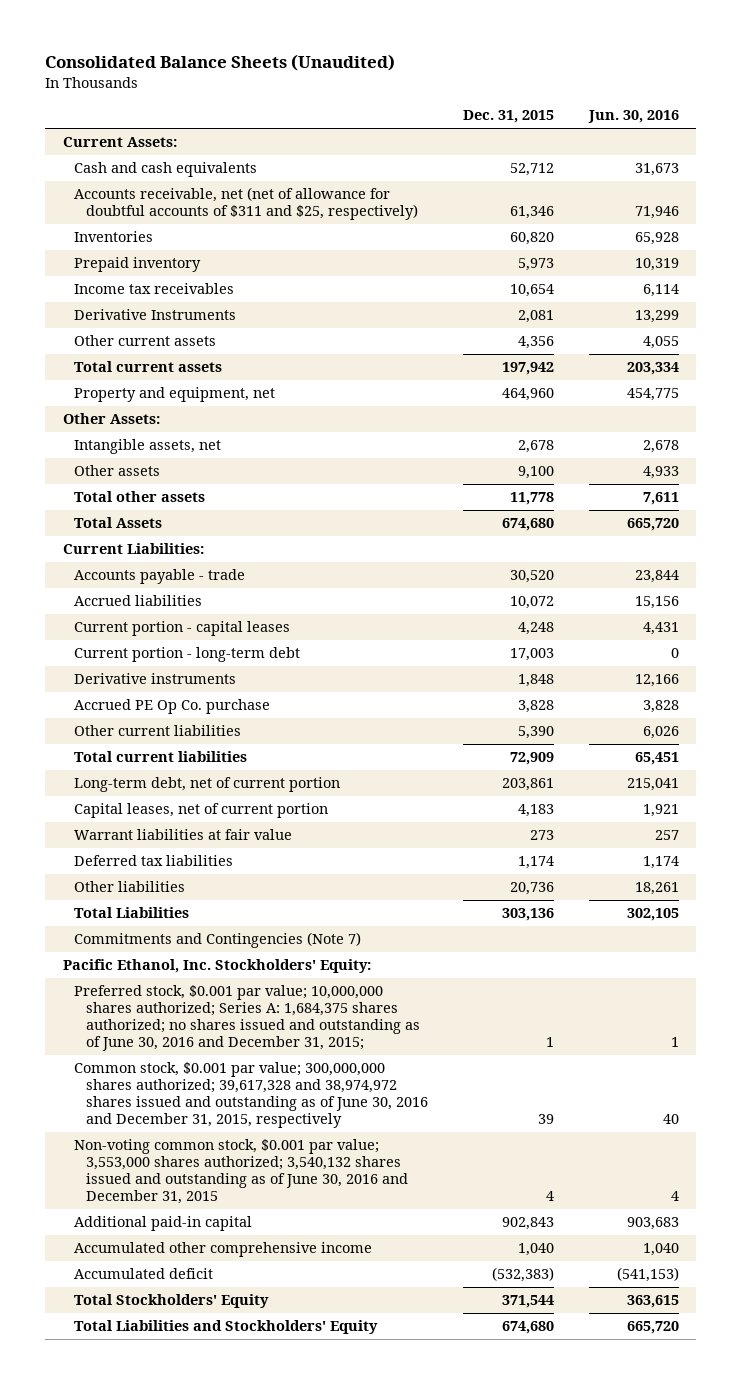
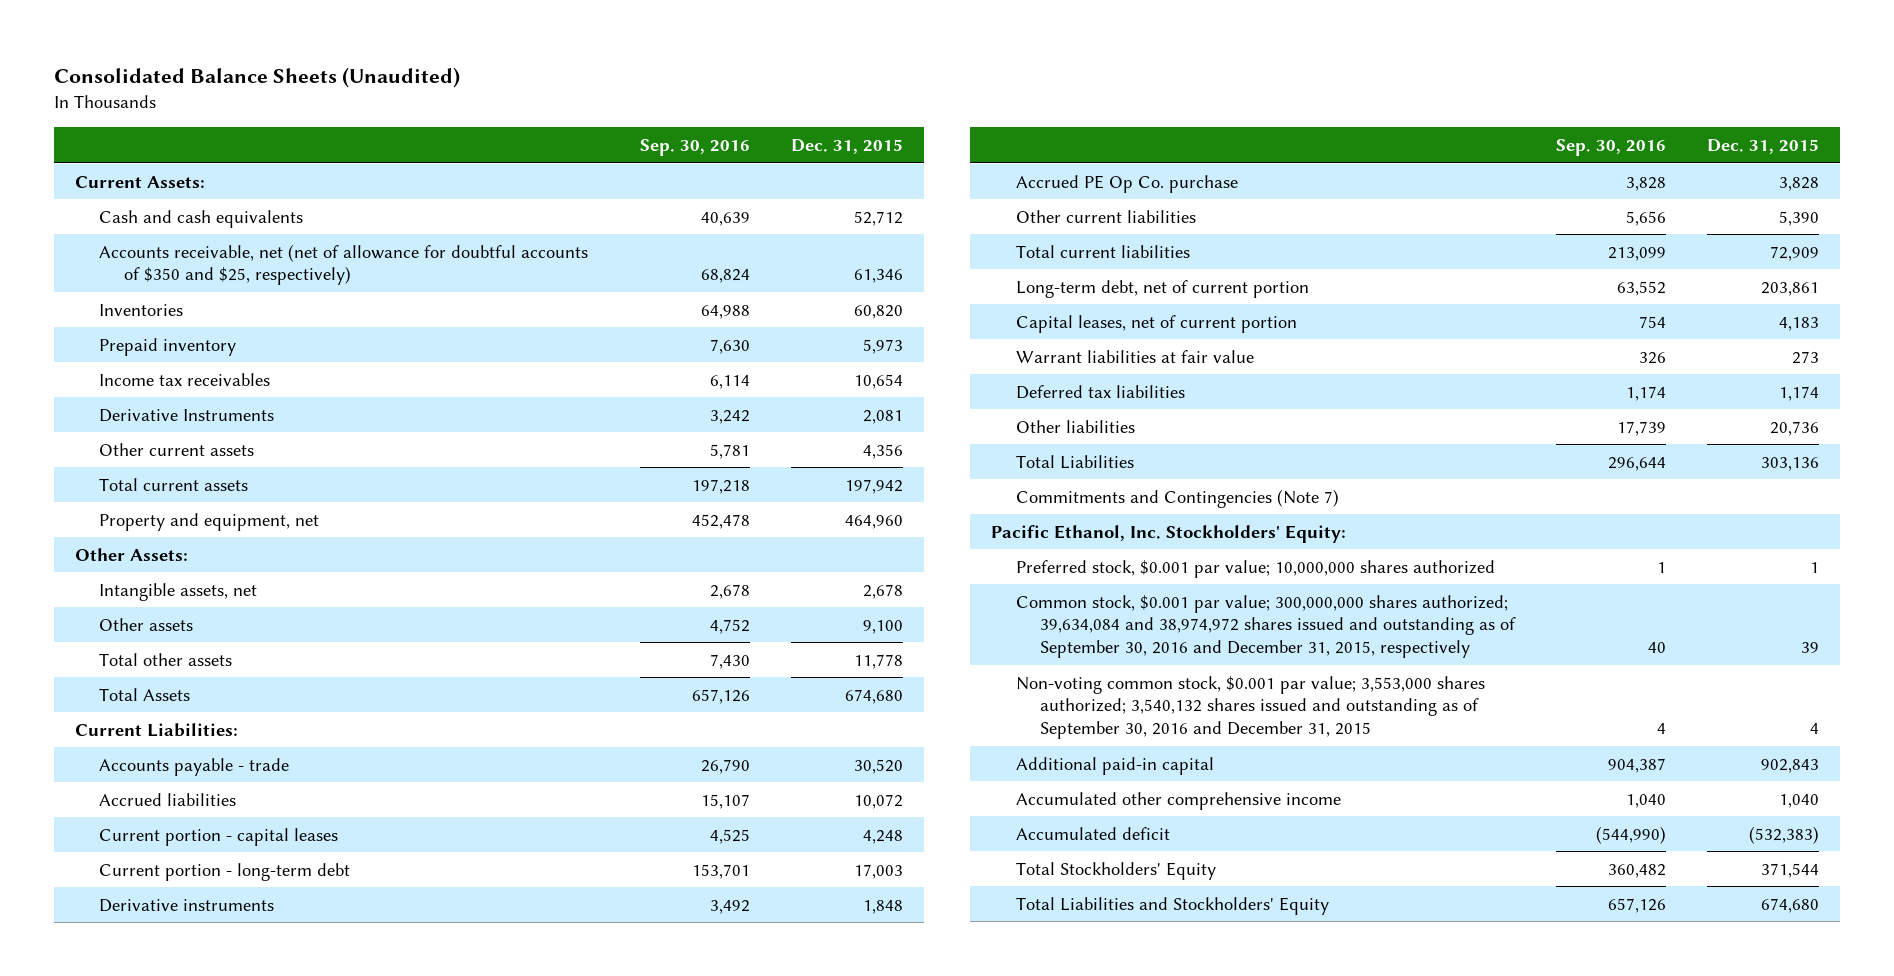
- | Dec. 31, 2015 | Jun. 30, 2016
+ | Sep. 30, 2016 | Dec. 31, 2015
- Accounts receivable, net (net of allowance for doubtful accounts of $311 and $25, respectively) | 61,346 | 71,946
+ Accounts receivable, net (net of allowance for doubtful accounts of $350 and $25, respectively) | 68,824 | 61,346
- Preferred stock, $0.001 par value; 10,000,000 shares authorized; Series A: 1,684,375 shares authorized; no shares issued and outstanding as of June 30, 2016 and December 31, 2015; | 1 | 1
- Common stock, $0.001 par value; 300,000,000 shares authorized; 39,617,328 and 38,974,972 shares issued and outstanding as of June 30, 2016 and December 31, 2015, respectively | 39 | 40
- Non-voting common stock, $0.001 par value; 3,553,000 shares authorized; 3,540,132 shares issued and outstanding as of June 30, 2016 and December 31, 2015 | 4 | 4
+ Preferred stock, $0.001 par value; 10,000,000 shares authorized | 1 | 1
+ Common stock, $0.001 par value; 300,000,000 shares authorized; 39,634,084 and 38,974,972 shares issued and outstanding as of September 30, 2016 and December 31, 2015, respectively | 40 | 39
+ Non-voting common stock, $0.001 par value; 3,553,000 shares authorized; 3,540,132 shares issued and outstanding as of September 30, 2016 and December 31, 2015 | 4 | 4

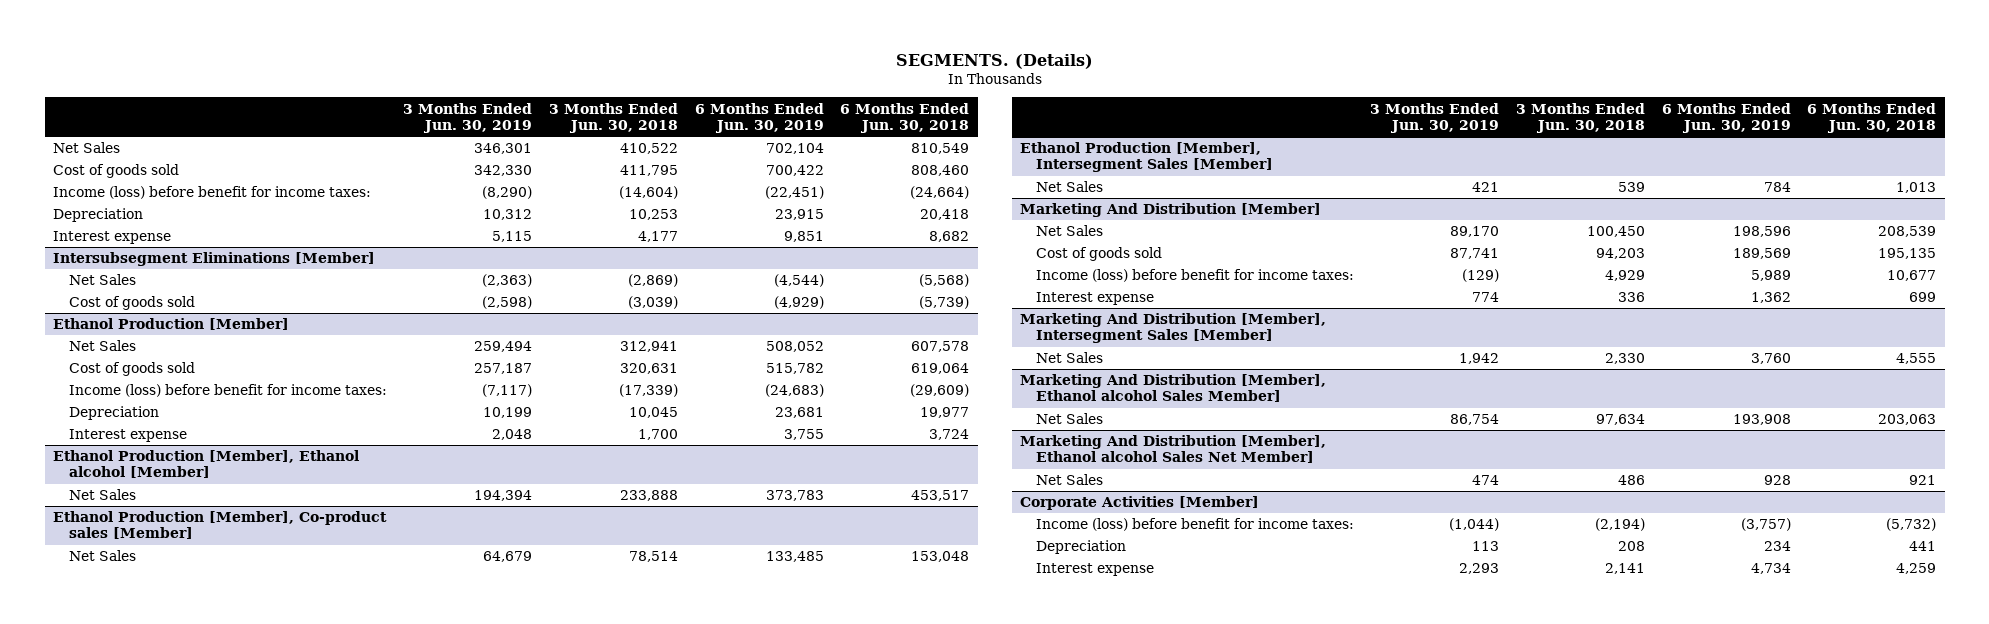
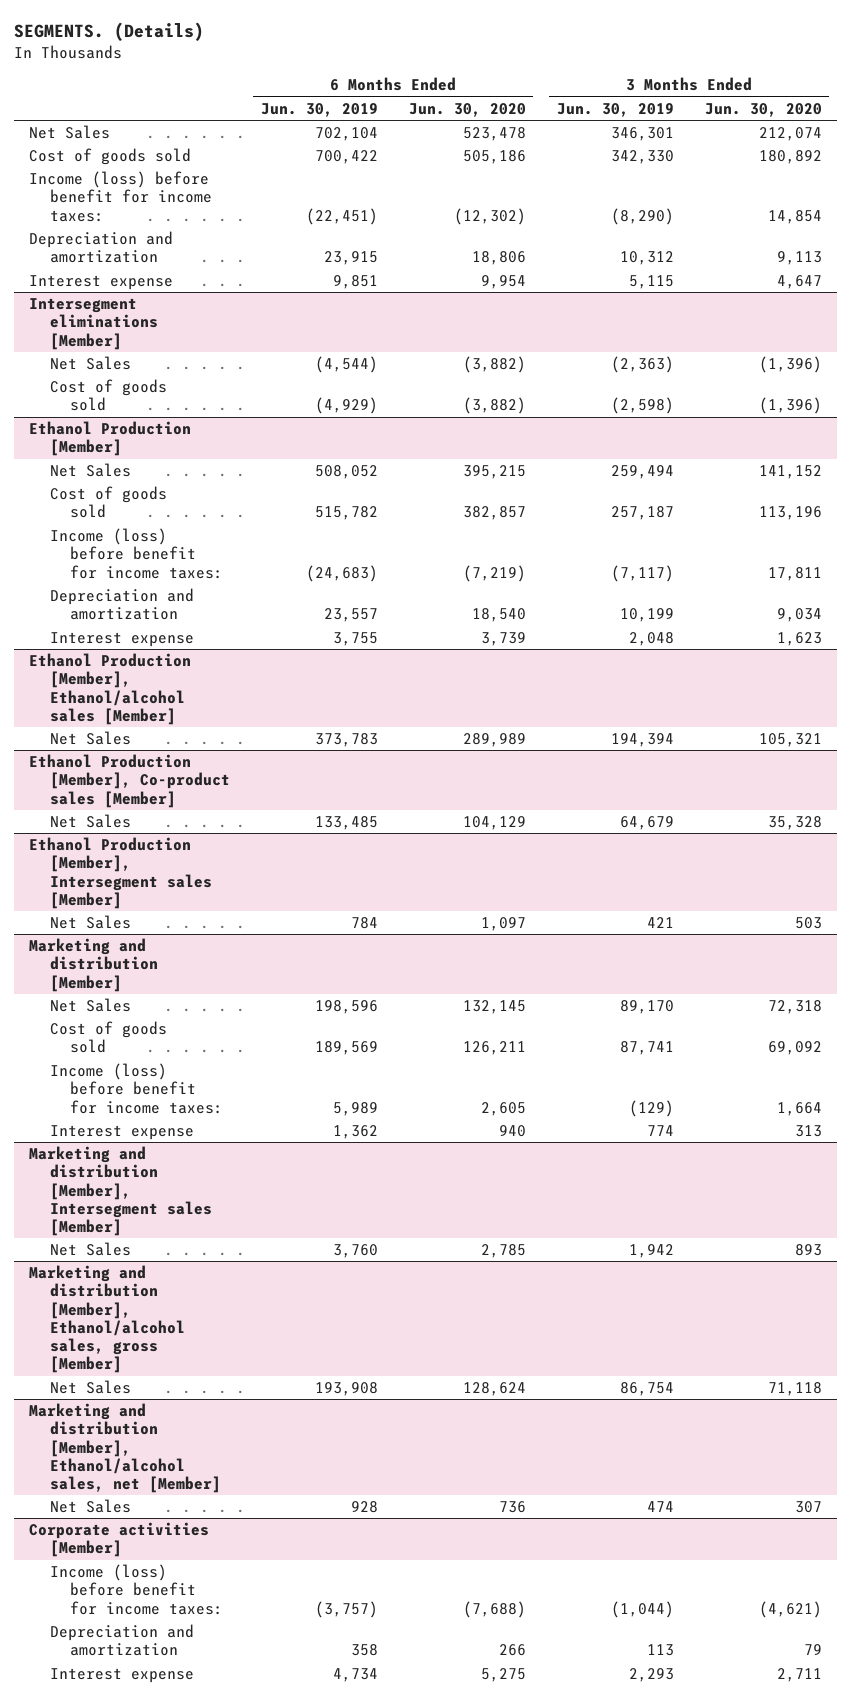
- | 3 Months Ended Jun. 30, 2019 | 3 Months Ended Jun. 30, 2018 | 6 Months Ended Jun. 30, 2019 | 6 Months Ended Jun. 30, 2018
+ | 6 Months Ended Jun. 30, 2019 | 6 Months Ended Jun. 30, 2020 | 3 Months Ended Jun. 30, 2019 | 3 Months Ended Jun. 30, 2020
- Depreciation | 10,312 | 10,253 | 23,915 | 20,418
+ Depreciation and amortization | 23,915 | 18,806 | 10,312 | 9,113
- Intersubsegment Eliminations [Member]
+ Intersegment eliminations [Member]
@ Ethanol Production [Member]
- Depreciation | 10,199 | 10,045 | 23,681 | 19,977
+ Depreciation and amortization | 23,557 | 18,540 | 10,199 | 9,034
- Ethanol Production [Member], Ethanol alcohol [Member]
+ Ethanol Production [Member], Ethanol/alcohol sales [Member]
- Ethanol Production [Member], Intersegment Sales [Member]
+ Ethanol Production [Member], Intersegment sales [Member]
- Marketing And Distribution [Member]
+ Marketing and distribution [Member]
- Marketing And Distribution [Member], Intersegment Sales [Member]
+ Marketing and distribution [Member], Intersegment sales [Member]
- Marketing And Distribution [Member], Ethanol alcohol Sales Member]
+ Marketing and distribution [Member], Ethanol/alcohol sales, gross [Member]
- Marketing And Distribution [Member], Ethanol alcohol Sales Net Member]
+ Marketing and distribution [Member], Ethanol/alcohol sales, net [Member]
- Corporate Activities [Member]
+ Corporate activities [Member]
- Depreciation | 113 | 208 | 234 | 441
+ Depreciation and amortization | 358 | 266 | 113 | 79

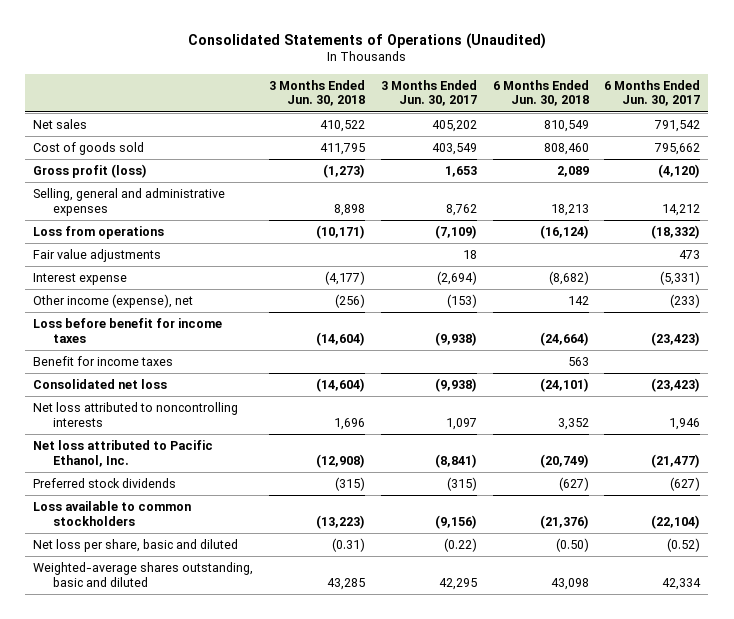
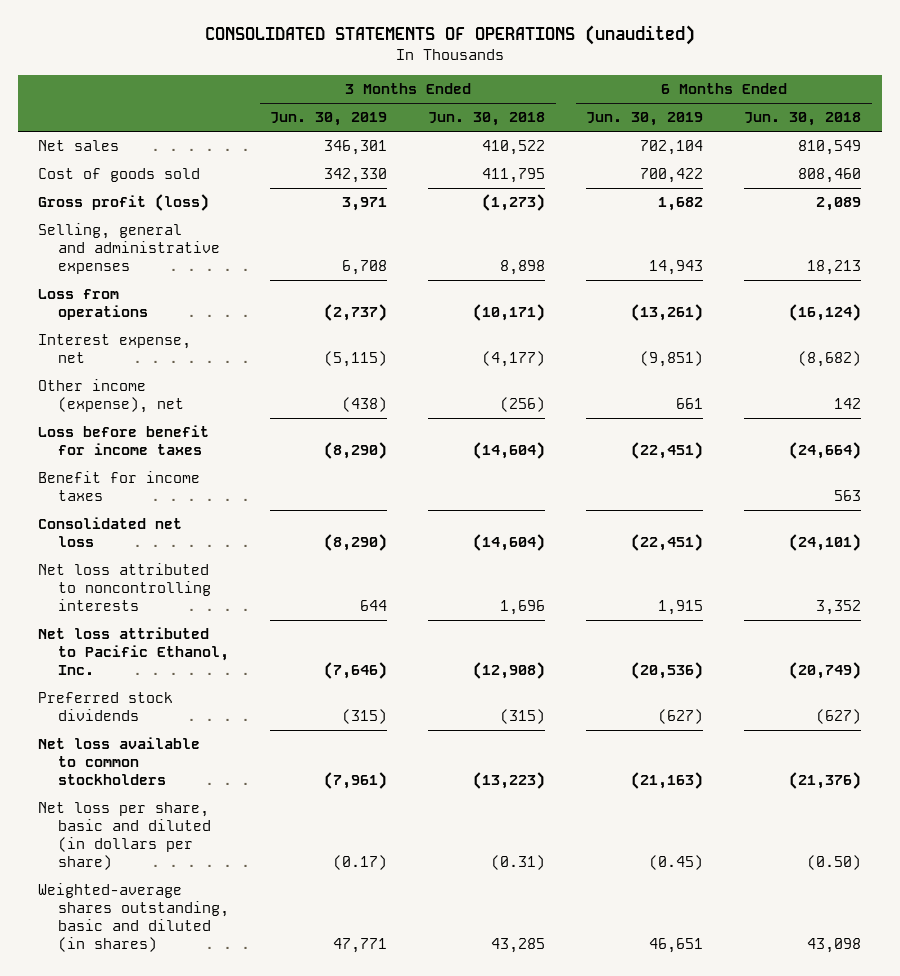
- Consolidated Statements of Operations (Unaudited)
+ CONSOLIDATED STATEMENTS OF OPERATIONS (unaudited)
- | 3 Months Ended Jun. 30, 2018 | 3 Months Ended Jun. 30, 2017 | 6 Months Ended Jun. 30, 2018 | 6 Months Ended Jun. 30, 2017
+ | 3 Months Ended Jun. 30, 2019 | 3 Months Ended Jun. 30, 2018 | 6 Months Ended Jun. 30, 2019 | 6 Months Ended Jun. 30, 2018
- Fair value adjustments | | 18 | | 473
- Interest expense | (4,177) | (2,694) | (8,682) | (5,331)
+ Interest expense, net | (5,115) | (4,177) | (9,851) | (8,682)
- Loss available to common stockholders | (13,223) | (9,156) | (21,376) | (22,104)
- Net loss per share, basic and diluted | (0.31) | (0.22) | (0.50) | (0.52)
- Weighted-average shares outstanding, basic and diluted | 43,285 | 42,295 | 43,098 | 42,334
+ Net loss available to common stockholders | (7,961) | (13,223) | (21,163) | (21,376)
+ Net loss per share, basic and diluted (in dollars per share) | (0.17) | (0.31) | (0.45) | (0.50)
+ Weighted-average shares outstanding, basic and diluted (in shares) | 47,771 | 43,285 | 46,651 | 43,098

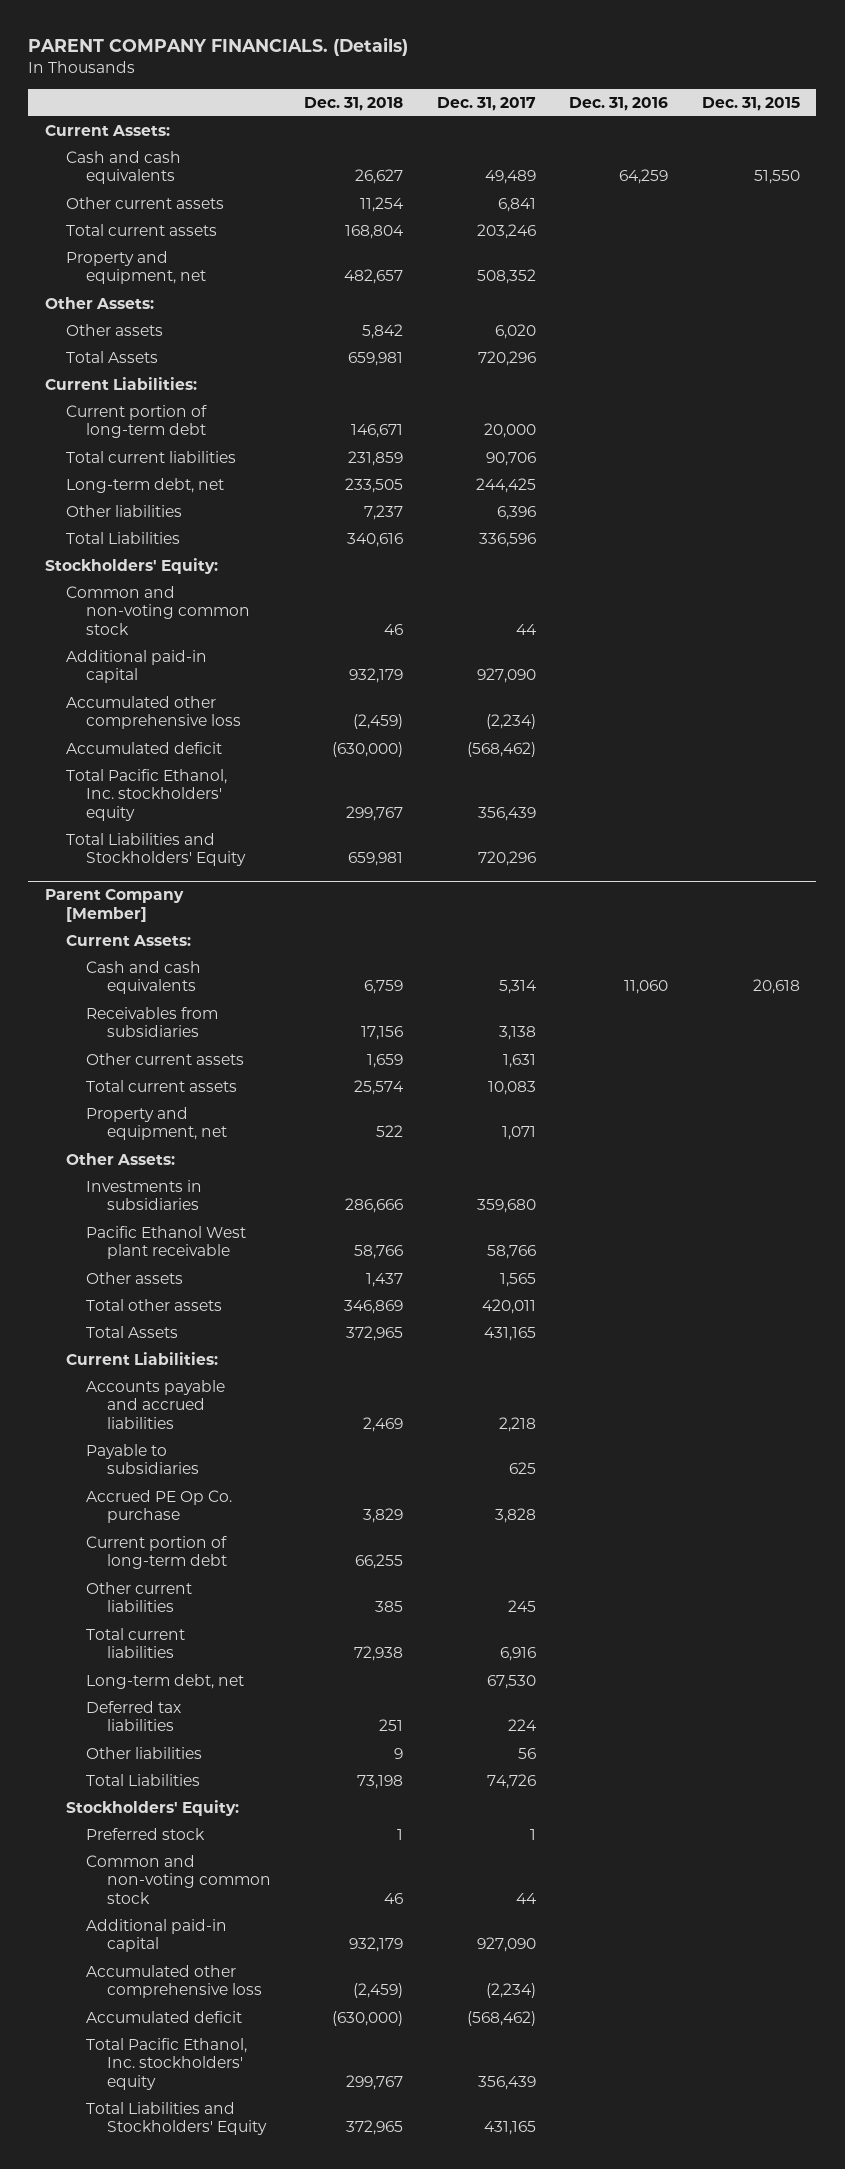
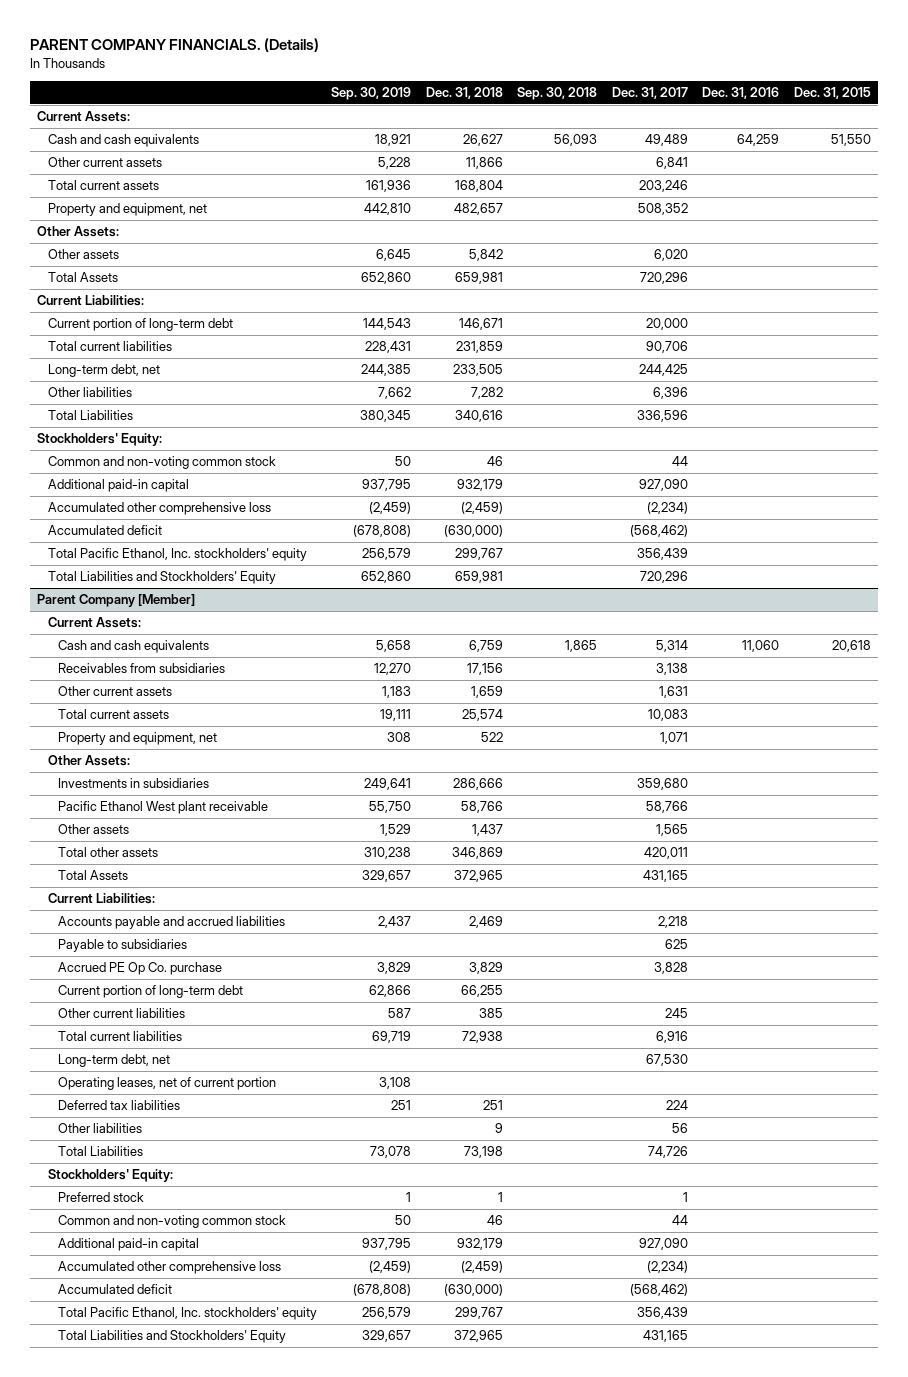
- | Dec. 31, 2018 | Dec. 31, 2017 | Dec. 31, 2016 | Dec. 31, 2015
+ | Sep. 30, 2019 | Dec. 31, 2018 | Sep. 30, 2018 | Dec. 31, 2017 | Dec. 31, 2016 | Dec. 31, 2015
- Other current assets | 11,254 | 6,841 | |
+ Other current assets | 5,228 | 11,866 | | 6,841 | |
- Other liabilities | 7,237 | 6,396 | |
+ Other liabilities | 7,662 | 7,282 | | 6,396 | |
@ Parent Company [Member]
+ Operating leases, net of current portion | 3,108 | | | | |

